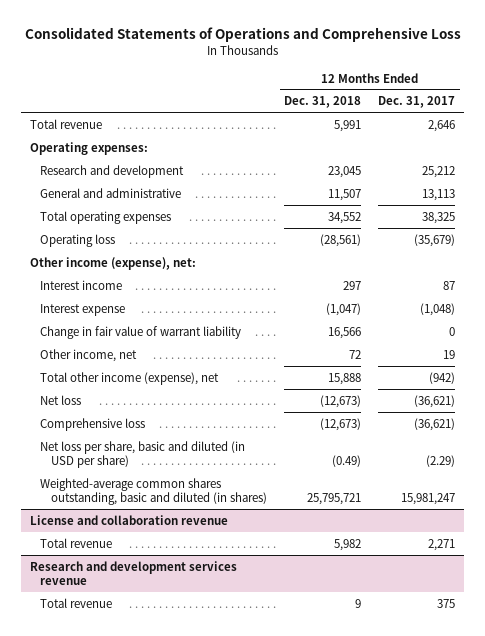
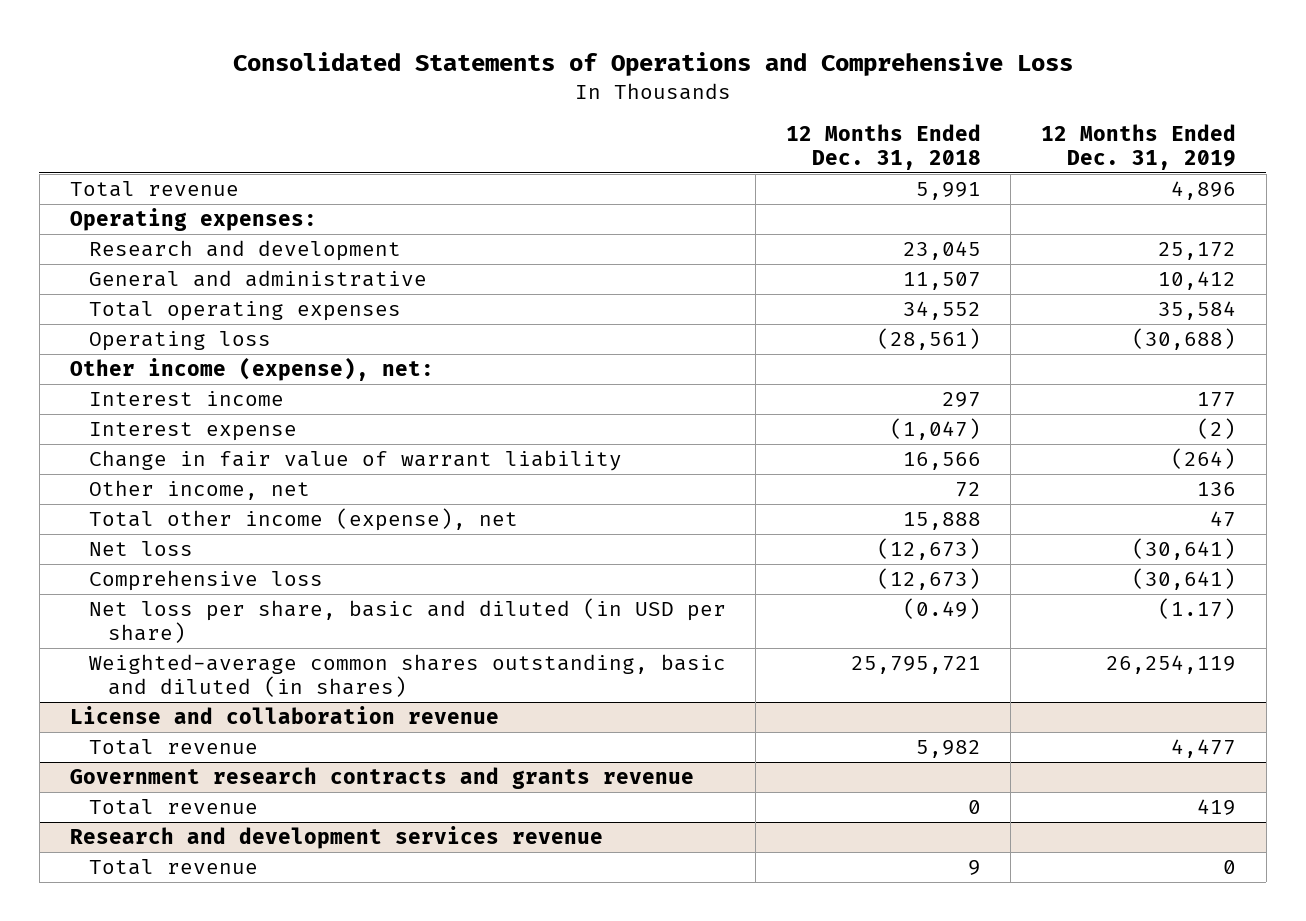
- | 12 Months Ended Dec. 31, 2018 | 12 Months Ended Dec. 31, 2017
+ | 12 Months Ended Dec. 31, 2018 | 12 Months Ended Dec. 31, 2019
+ Government research contracts and grants revenue
+ Total revenue | 0 | 419

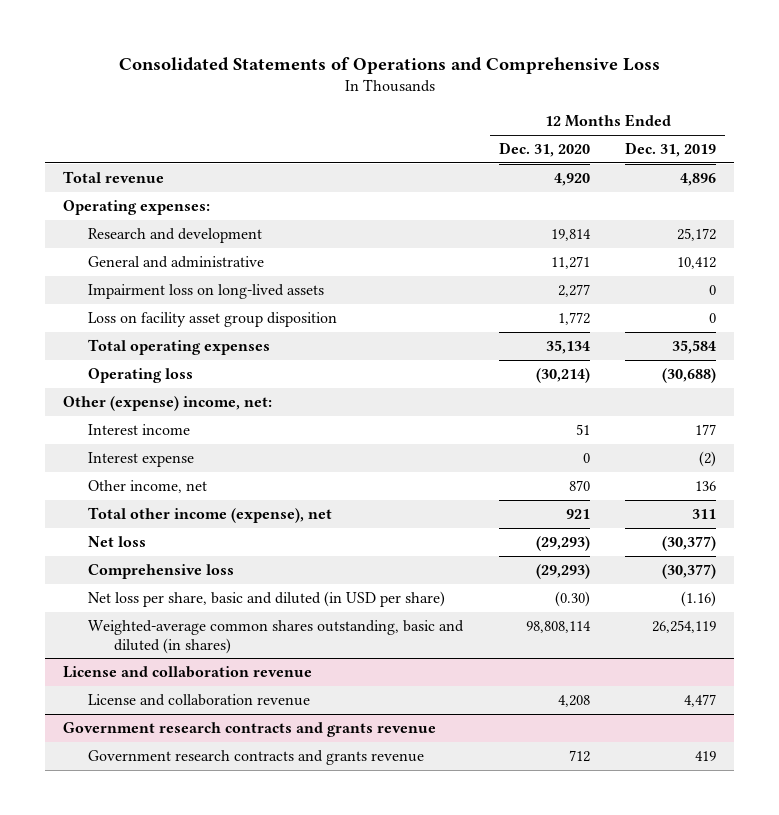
- | 12 Months Ended Dec. 31, 2018 | 12 Months Ended Dec. 31, 2019
+ | 12 Months Ended Dec. 31, 2020 | 12 Months Ended Dec. 31, 2019
+ Impairment loss on long-lived assets | 2,277 | 0
+ Loss on facility asset group disposition | 1,772 | 0
- Other income (expense), net:
+ Other (expense) income, net:
- Change in fair value of warrant liability | 16,566 | (264)
- Total other income (expense), net | 15,888 | 47
- Net loss | (12,673) | (30,641)
- Comprehensive loss | (12,673) | (30,641)
- Net loss per share, basic and diluted (in USD per share) | (0.49) | (1.17)
+ Total other income (expense), net | 921 | 311
+ Net loss | (29,293) | (30,377)
+ Comprehensive loss | (29,293) | (30,377)
+ Net loss per share, basic and diluted (in USD per share) | (0.30) | (1.16)
@ License and collaboration revenue
- Total revenue | 5,982 | 4,477
+ License and collaboration revenue | 4,208 | 4,477
@ Government research contracts and grants revenue
- Total revenue | 0 | 419
- Research and development services revenue
- Total revenue | 9 | 0
@ Government research contracts and grants revenue
+ Government research contracts and grants revenue | 712 | 419

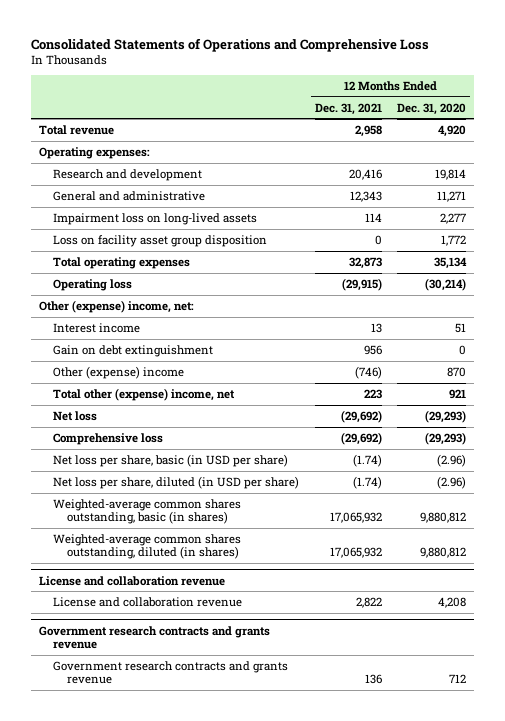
- | 12 Months Ended Dec. 31, 2020 | 12 Months Ended Dec. 31, 2019
+ | 12 Months Ended Dec. 31, 2021 | 12 Months Ended Dec. 31, 2020
- Interest expense | 0 | (2)
- Other income, net | 870 | 136
- Total other income (expense), net | 921 | 311
+ Gain on debt extinguishment | 956 | 0
+ Other (expense) income | (746) | 870
+ Total other (expense) income, net | 223 | 921
- Net loss per share, basic and diluted (in USD per share) | (0.30) | (1.16)
- Weighted-average common shares outstanding, basic and diluted (in shares) | 98,808,114 | 26,254,119
+ Net loss per share, basic (in USD per share) | (1.74) | (2.96)
+ Net loss per share, diluted (in USD per share) | (1.74) | (2.96)
+ Weighted-average common shares outstanding, basic (in shares) | 17,065,932 | 9,880,812
+ Weighted-average common shares outstanding, diluted (in shares) | 17,065,932 | 9,880,812

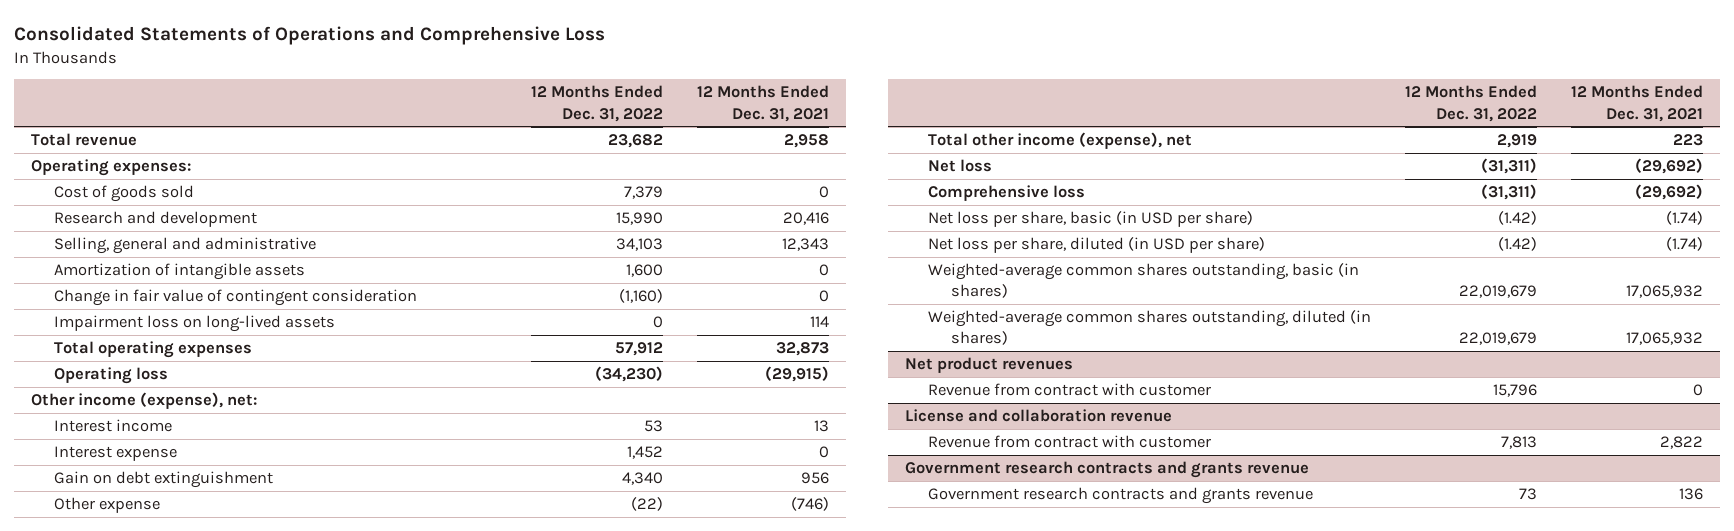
- | 12 Months Ended Dec. 31, 2021 | 12 Months Ended Dec. 31, 2020
+ | 12 Months Ended Dec. 31, 2022 | 12 Months Ended Dec. 31, 2021
+ Cost of goods sold | 7,379 | 0
- General and administrative | 12,343 | 11,271
+ Selling, general and administrative | 34,103 | 12,343
+ Amortization of intangible assets | 1,600 | 0
+ Change in fair value of contingent consideration | (1,160) | 0
- Loss on facility asset group disposition | 0 | 1,772
- Other (expense) income, net:
+ Other income (expense), net:
+ Interest expense | 1,452 | 0
- Other (expense) income | (746) | 870
- Total other (expense) income, net | 223 | 921
+ Other expense | (22) | (746)
+ Total other income (expense), net | 2,919 | 223
+ Net product revenues
+ Revenue from contract with customer | 15,796 | 0
@ License and collaboration revenue
- License and collaboration revenue | 2,822 | 4,208
+ Revenue from contract with customer | 7,813 | 2,822

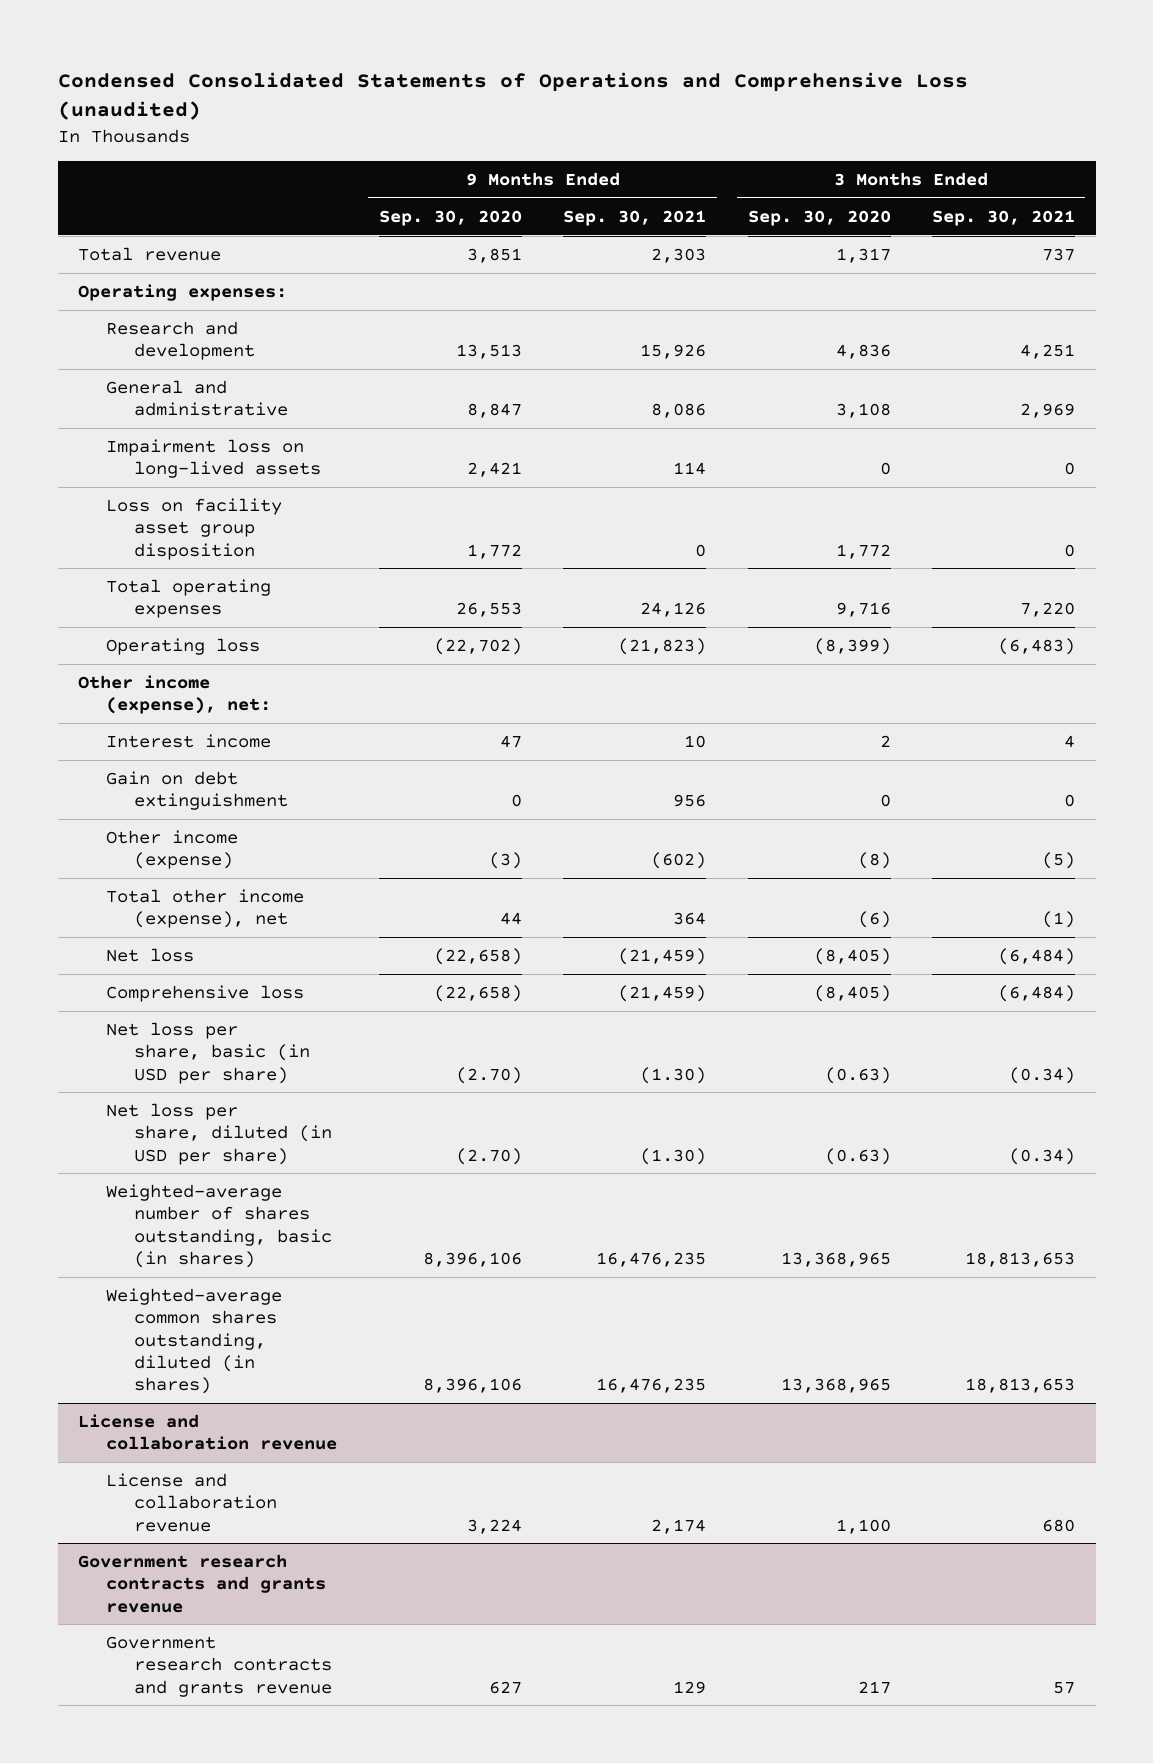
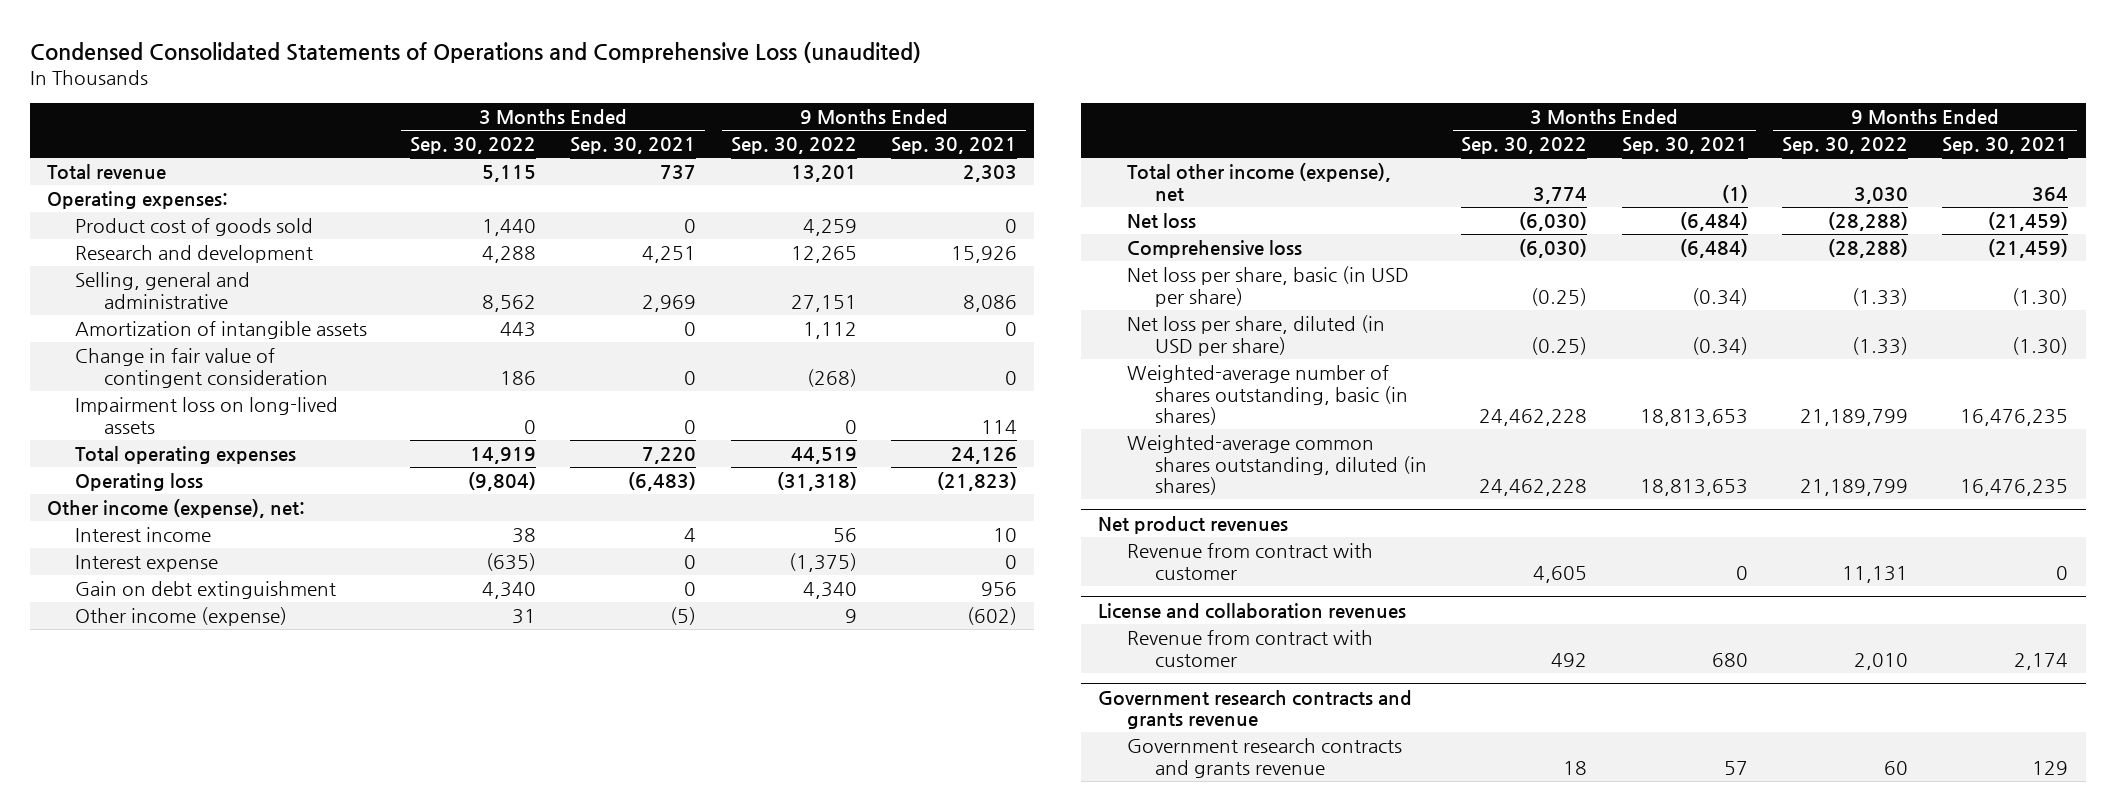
- | 9 Months Ended Sep. 30, 2020 | 9 Months Ended Sep. 30, 2021 | 3 Months Ended Sep. 30, 2020 | 3 Months Ended Sep. 30, 2021
+ | 3 Months Ended Sep. 30, 2022 | 3 Months Ended Sep. 30, 2021 | 9 Months Ended Sep. 30, 2022 | 9 Months Ended Sep. 30, 2021
+ Product cost of goods sold | 1,440 | 0 | 4,259 | 0
- General and administrative | 8,847 | 8,086 | 3,108 | 2,969
+ Selling, general and administrative | 8,562 | 2,969 | 27,151 | 8,086
+ Amortization of intangible assets | 443 | 0 | 1,112 | 0
+ Change in fair value of contingent consideration | 186 | 0 | (268) | 0
- Loss on facility asset group disposition | 1,772 | 0 | 1,772 | 0
+ Interest expense | (635) | 0 | (1,375) | 0
- License and collaboration revenue
- License and collaboration revenue | 3,224 | 2,174 | 1,100 | 680
+ Net product revenues
+ Revenue from contract with customer | 4,605 | 0 | 11,131 | 0
+ License and collaboration revenues
+ Revenue from contract with customer | 492 | 680 | 2,010 | 2,174

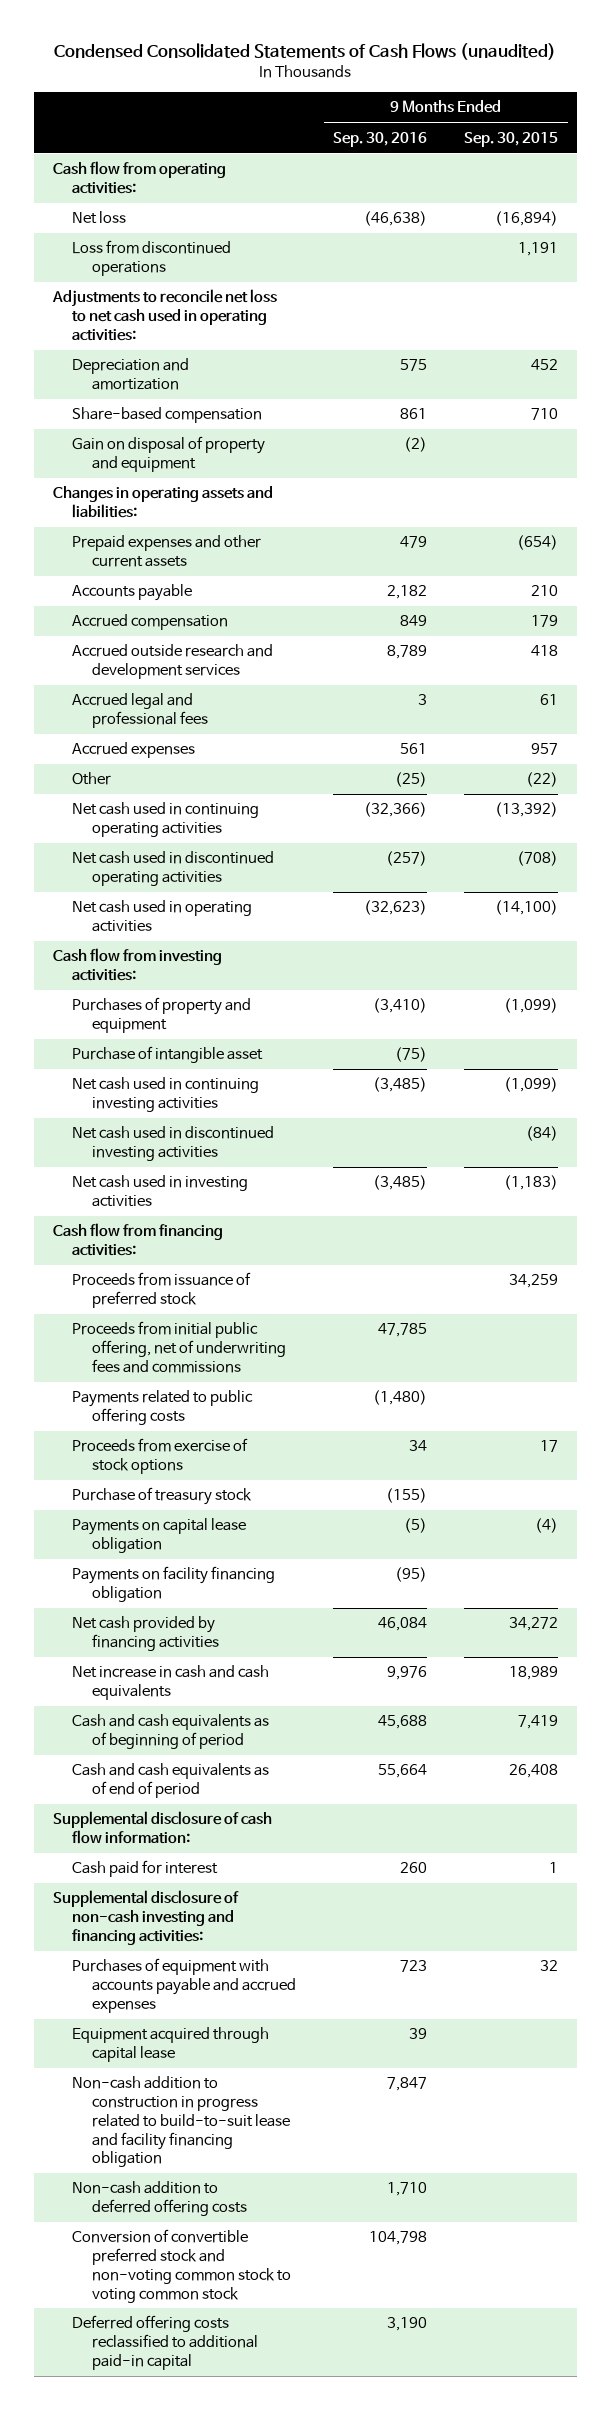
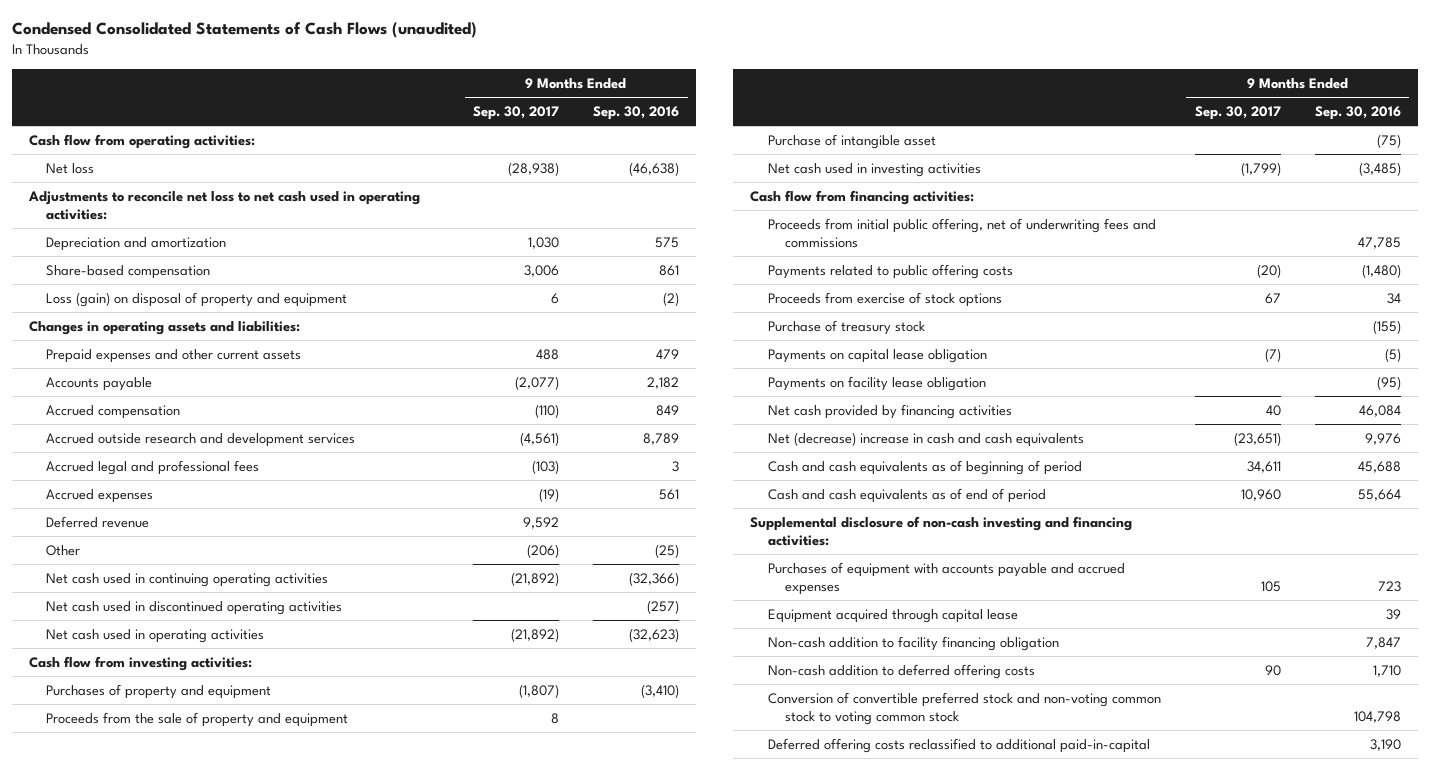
- | 9 Months Ended Sep. 30, 2016 | 9 Months Ended Sep. 30, 2015
+ | 9 Months Ended Sep. 30, 2017 | 9 Months Ended Sep. 30, 2016
- Loss from discontinued operations | | 1,191
- Gain on disposal of property and equipment | (2) |
+ Loss (gain) on disposal of property and equipment | 6 | (2)
+ Deferred revenue | 9,592 |
+ Proceeds from the sale of property and equipment | 8 |
- Net cash used in continuing investing activities | (3,485) | (1,099)
- Net cash used in discontinued investing activities | | (84)
- Proceeds from issuance of preferred stock | | 34,259
- Payments on facility financing obligation | (95) |
+ Payments on facility lease obligation | | (95)
- Net increase in cash and cash equivalents | 9,976 | 18,989
+ Net (decrease) increase in cash and cash equivalents | (23,651) | 9,976
- Supplemental disclosure of cash flow information:
- Cash paid for interest | 260 | 1
- Non-cash addition to construction in progress related to build-to-suit lease and facility financing obligation | 7,847 |
+ Non-cash addition to facility financing obligation | | 7,847
- Deferred offering costs reclassified to additional paid-in capital | 3,190 |
+ Deferred offering costs reclassified to additional paid-in-capital | | 3,190

